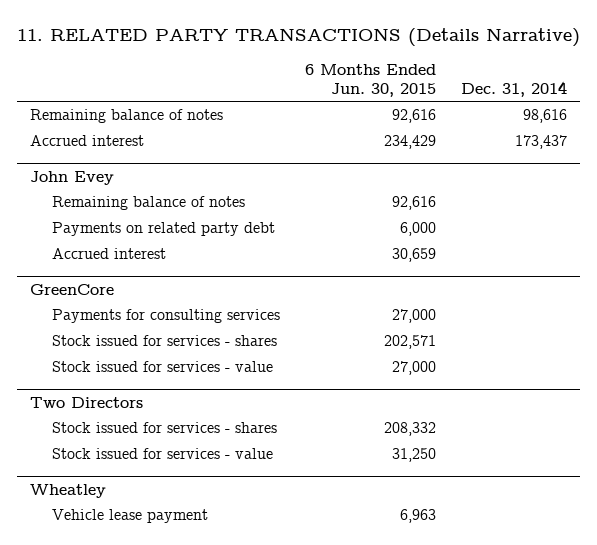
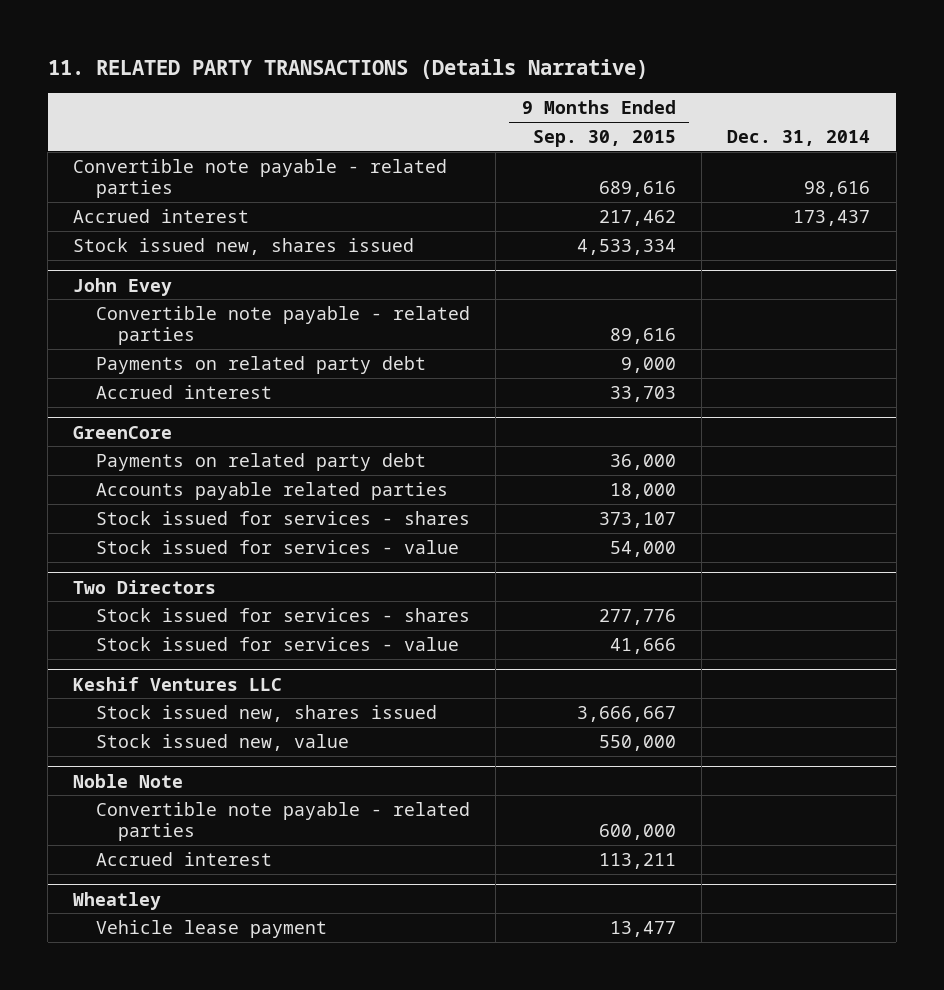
- | 6 Months Ended Jun. 30, 2015 | Dec. 31, 2014
+ | 9 Months Ended Sep. 30, 2015 | Dec. 31, 2014
- Remaining balance of notes | 92,616 | 98,616
+ Convertible note payable - related parties | 689,616 | 98,616
+ Stock issued new, shares issued | 4,533,334 |
@ John Evey
- Remaining balance of notes | 92,616 |
+ Convertible note payable - related parties | 89,616 |
@ GreenCore
- Payments for consulting services | 27,000 |
+ Payments on related party debt | 36,000 |
+ Accounts payable related parties | 18,000 |
+ Keshif Ventures LLC
+ Stock issued new, shares issued | 3,666,667 |
+ Stock issued new, value | 550,000 |
+ Noble Note
+ Convertible note payable - related parties | 600,000 |
+ Accrued interest | 113,211 |

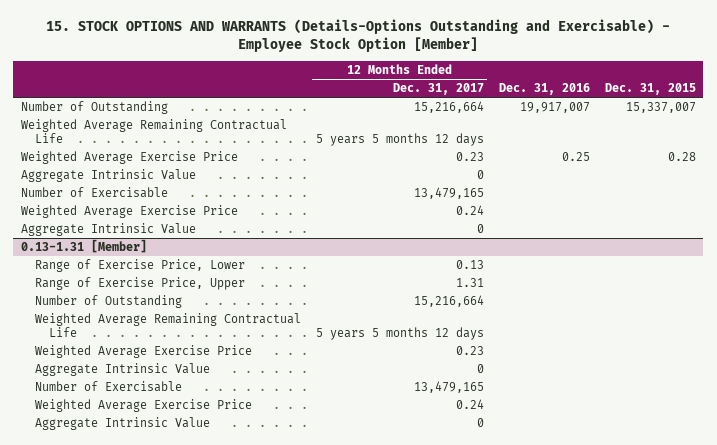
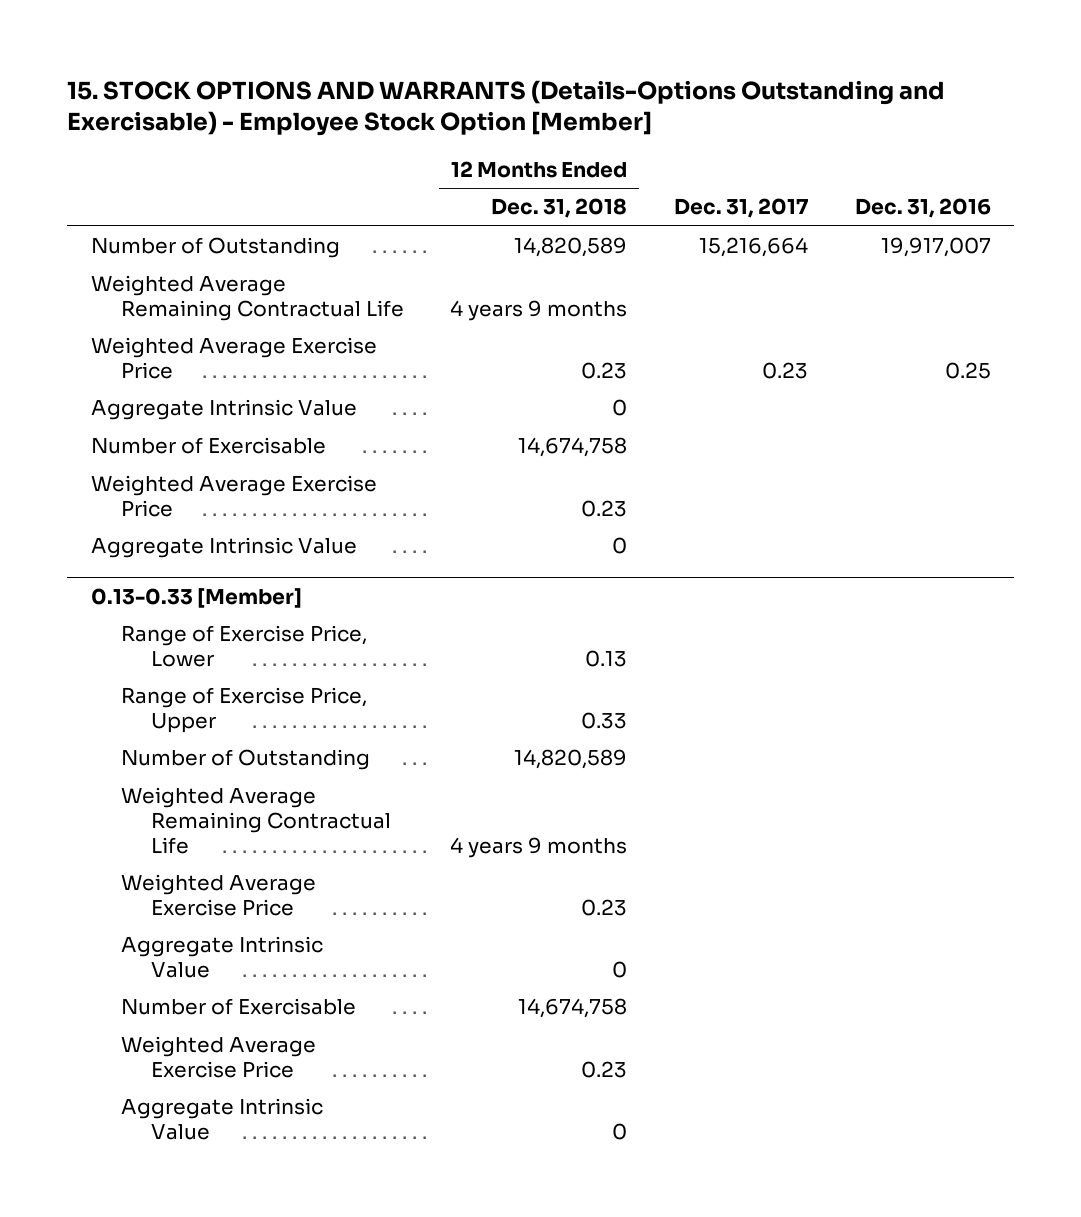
- | 12 Months Ended Dec. 31, 2017 | Dec. 31, 2016 | Dec. 31, 2015
+ | 12 Months Ended Dec. 31, 2018 | Dec. 31, 2017 | Dec. 31, 2016
- 0.13-1.31 [Member]
+ 0.13-0.33 [Member]

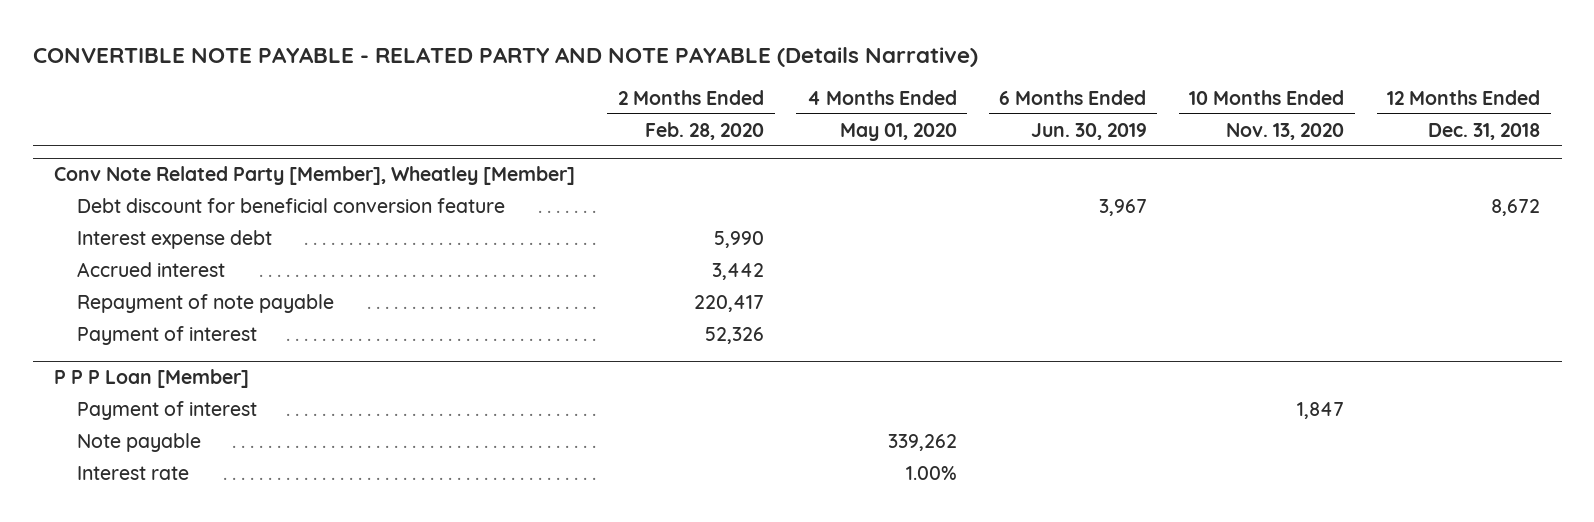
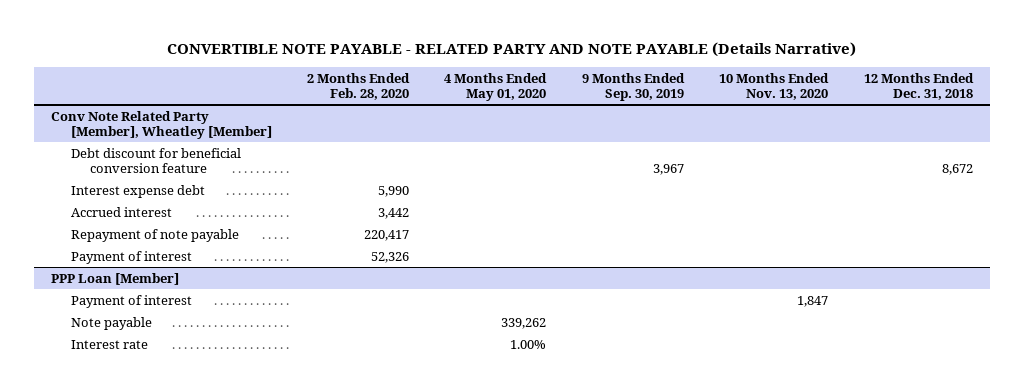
- | 2 Months Ended Feb. 28, 2020 | 4 Months Ended May 01, 2020 | 6 Months Ended Jun. 30, 2019 | 10 Months Ended Nov. 13, 2020 | 12 Months Ended Dec. 31, 2018
+ | 2 Months Ended Feb. 28, 2020 | 4 Months Ended May 01, 2020 | 9 Months Ended Sep. 30, 2019 | 10 Months Ended Nov. 13, 2020 | 12 Months Ended Dec. 31, 2018
- P P P Loan [Member]
+ PPP Loan [Member]

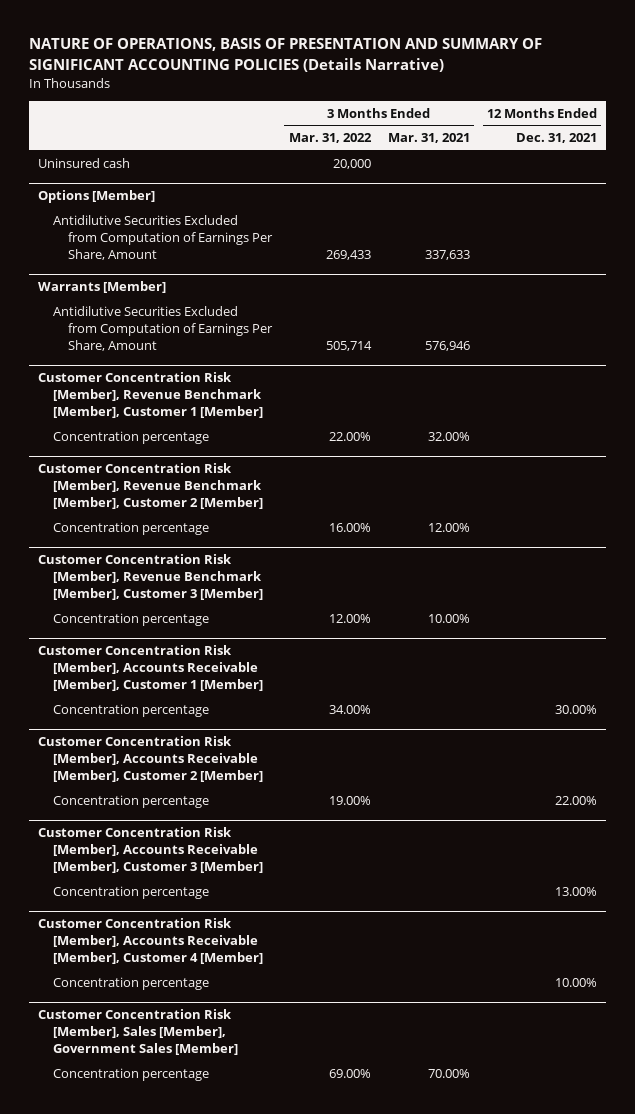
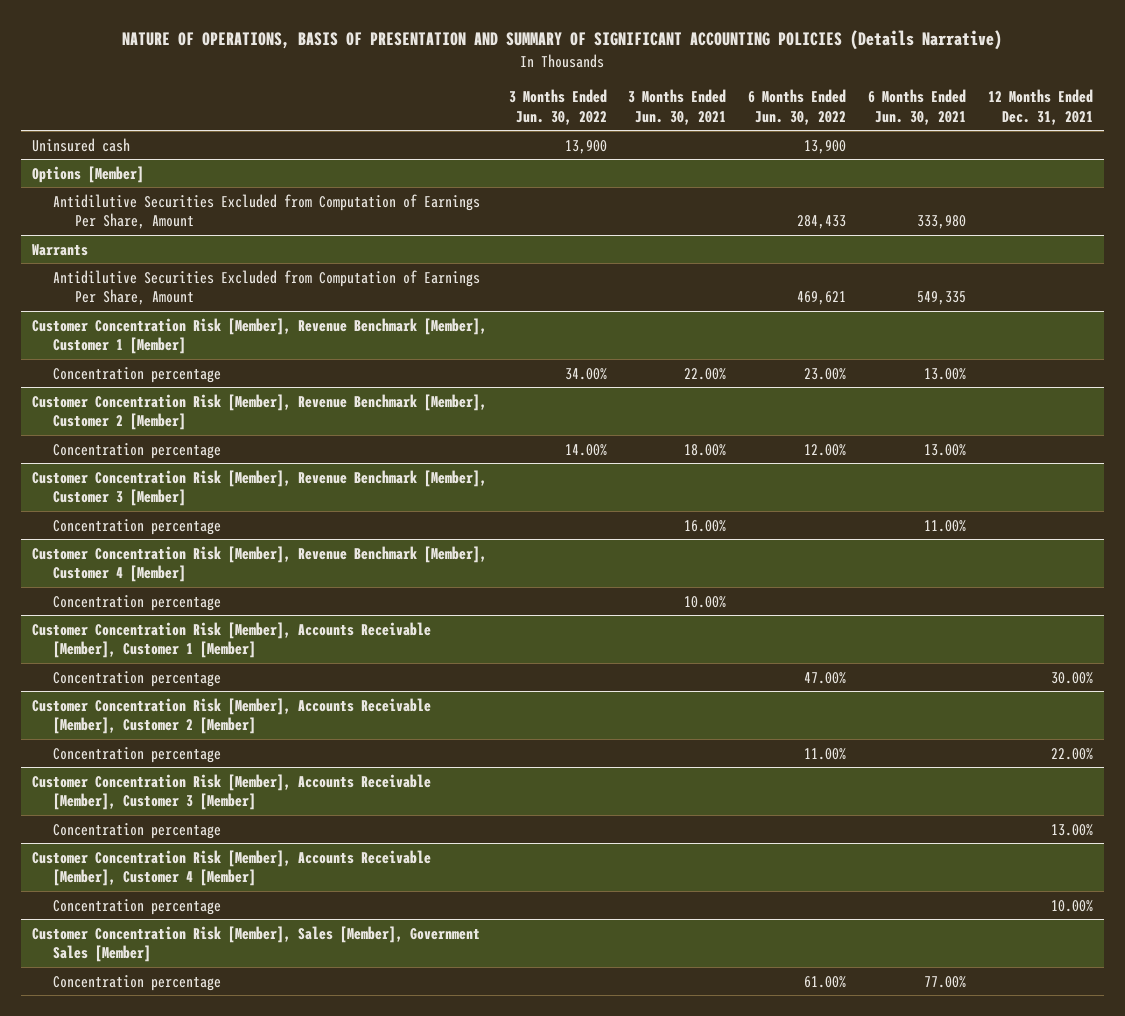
- | 3 Months Ended Mar. 31, 2022 | 3 Months Ended Mar. 31, 2021 | 12 Months Ended Dec. 31, 2021
+ | 3 Months Ended Jun. 30, 2022 | 3 Months Ended Jun. 30, 2021 | 6 Months Ended Jun. 30, 2022 | 6 Months Ended Jun. 30, 2021 | 12 Months Ended Dec. 31, 2021
- Warrants [Member]
+ Warrants
+ Customer Concentration Risk [Member], Revenue Benchmark [Member], Customer 4 [Member]
+ Concentration percentage | | 10.00% | | |

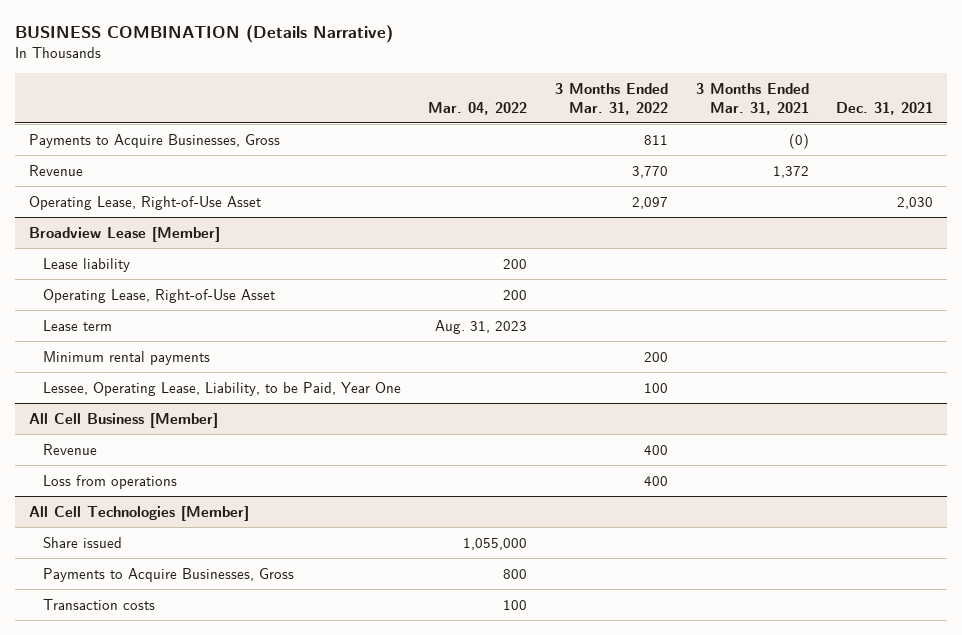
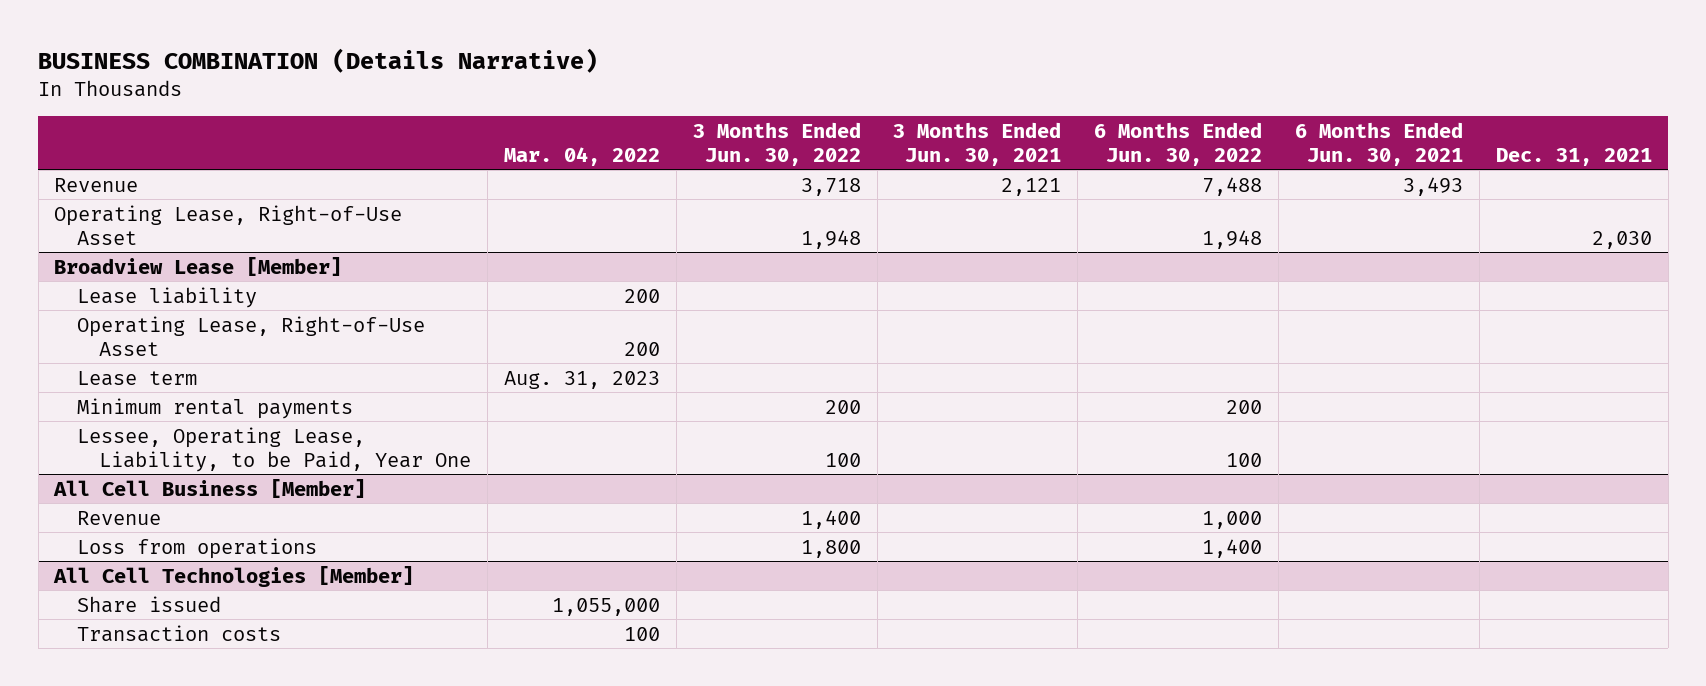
- | Mar. 04, 2022 | 3 Months Ended Mar. 31, 2022 | 3 Months Ended Mar. 31, 2021 | Dec. 31, 2021
+ | Mar. 04, 2022 | 3 Months Ended Jun. 30, 2022 | 3 Months Ended Jun. 30, 2021 | 6 Months Ended Jun. 30, 2022 | 6 Months Ended Jun. 30, 2021 | Dec. 31, 2021
- Payments to Acquire Businesses, Gross | | 811 | (0) |
@ All Cell Technologies [Member]
- Payments to Acquire Businesses, Gross | 800 | | |

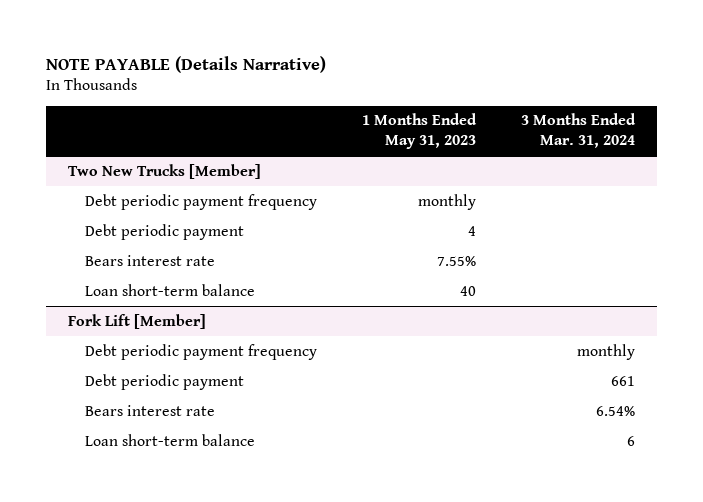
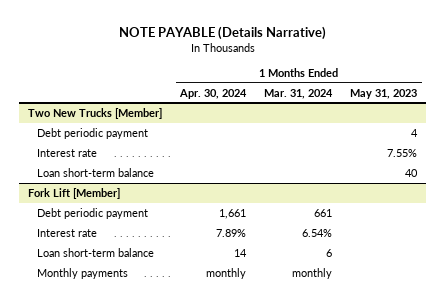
- | 1 Months Ended May 31, 2023 | 3 Months Ended Mar. 31, 2024
+ | 1 Months Ended Apr. 30, 2024 | 1 Months Ended Mar. 31, 2024 | 1 Months Ended May 31, 2023
@ Two New Trucks [Member]
- Debt periodic payment frequency | monthly |
- Bears interest rate | 7.55% |
+ Interest rate | | | 7.55%
@ Fork Lift [Member]
- Debt periodic payment frequency | | monthly
- Bears interest rate | | 6.54%
+ Interest rate | 7.89% | 6.54% |
+ Monthly payments | monthly | monthly |

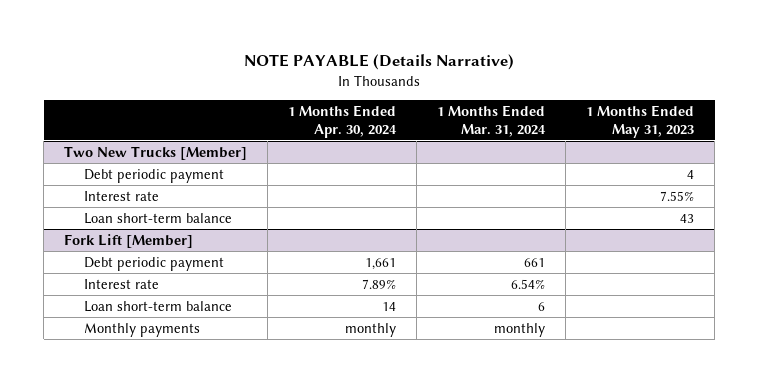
@ Two New Trucks [Member]
- Loan short-term balance | | | 40
+ Loan short-term balance | | | 43

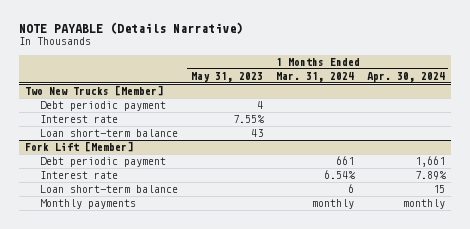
- | 1 Months Ended Apr. 30, 2024 | 1 Months Ended Mar. 31, 2024 | 1 Months Ended May 31, 2023
+ | 1 Months Ended May 31, 2023 | 1 Months Ended Mar. 31, 2024 | 1 Months Ended Apr. 30, 2024
@ Fork Lift [Member]
- Loan short-term balance | 14 | 6 |
+ Loan short-term balance | | 6 | 15

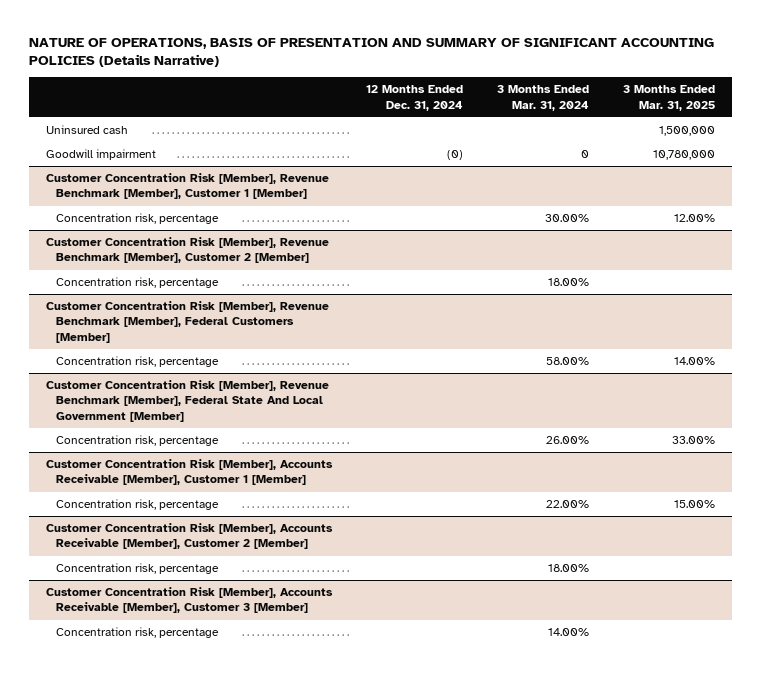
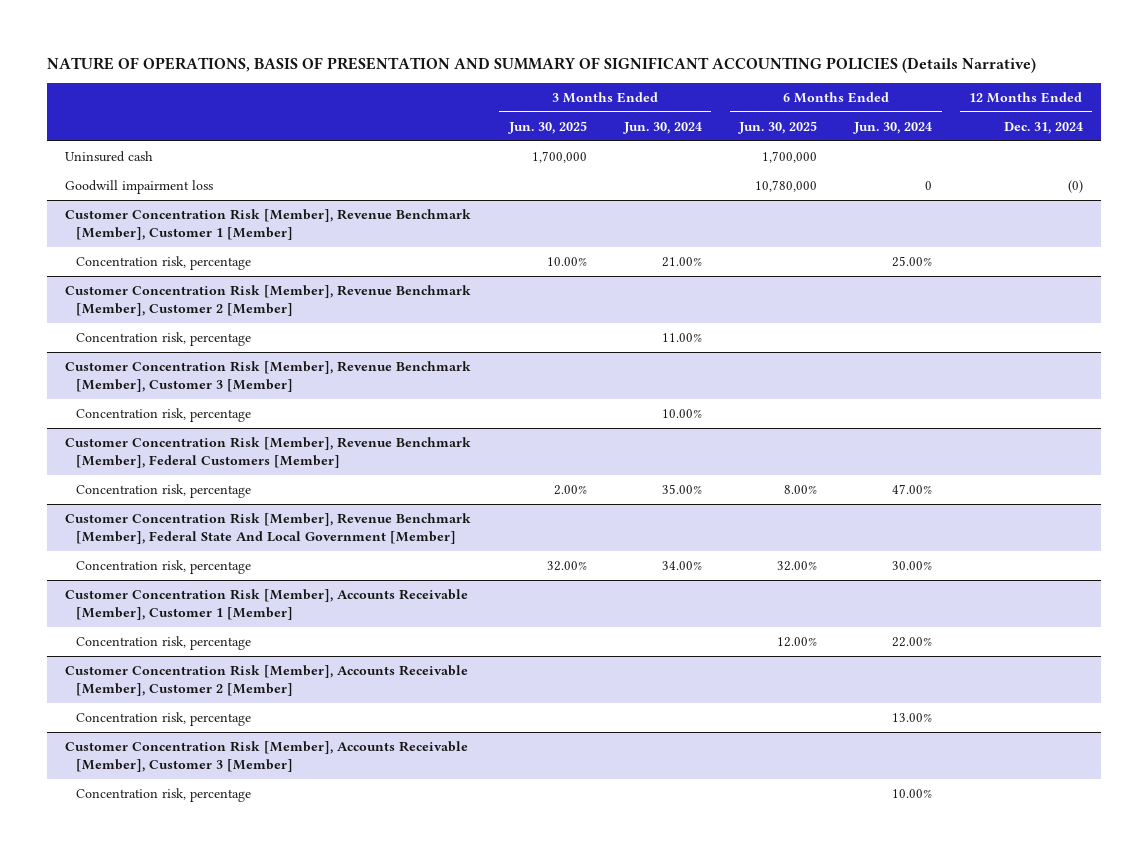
- | 12 Months Ended Dec. 31, 2024 | 3 Months Ended Mar. 31, 2024 | 3 Months Ended Mar. 31, 2025
+ | 3 Months Ended Jun. 30, 2025 | 3 Months Ended Jun. 30, 2024 | 6 Months Ended Jun. 30, 2025 | 6 Months Ended Jun. 30, 2024 | 12 Months Ended Dec. 31, 2024
- Goodwill impairment | (0) | 0 | 10,780,000
+ Goodwill impairment loss | | | 10,780,000 | 0 | (0)
+ Customer Concentration Risk [Member], Revenue Benchmark [Member], Customer 3 [Member]
+ Concentration risk, percentage | | 10.00% | | |

